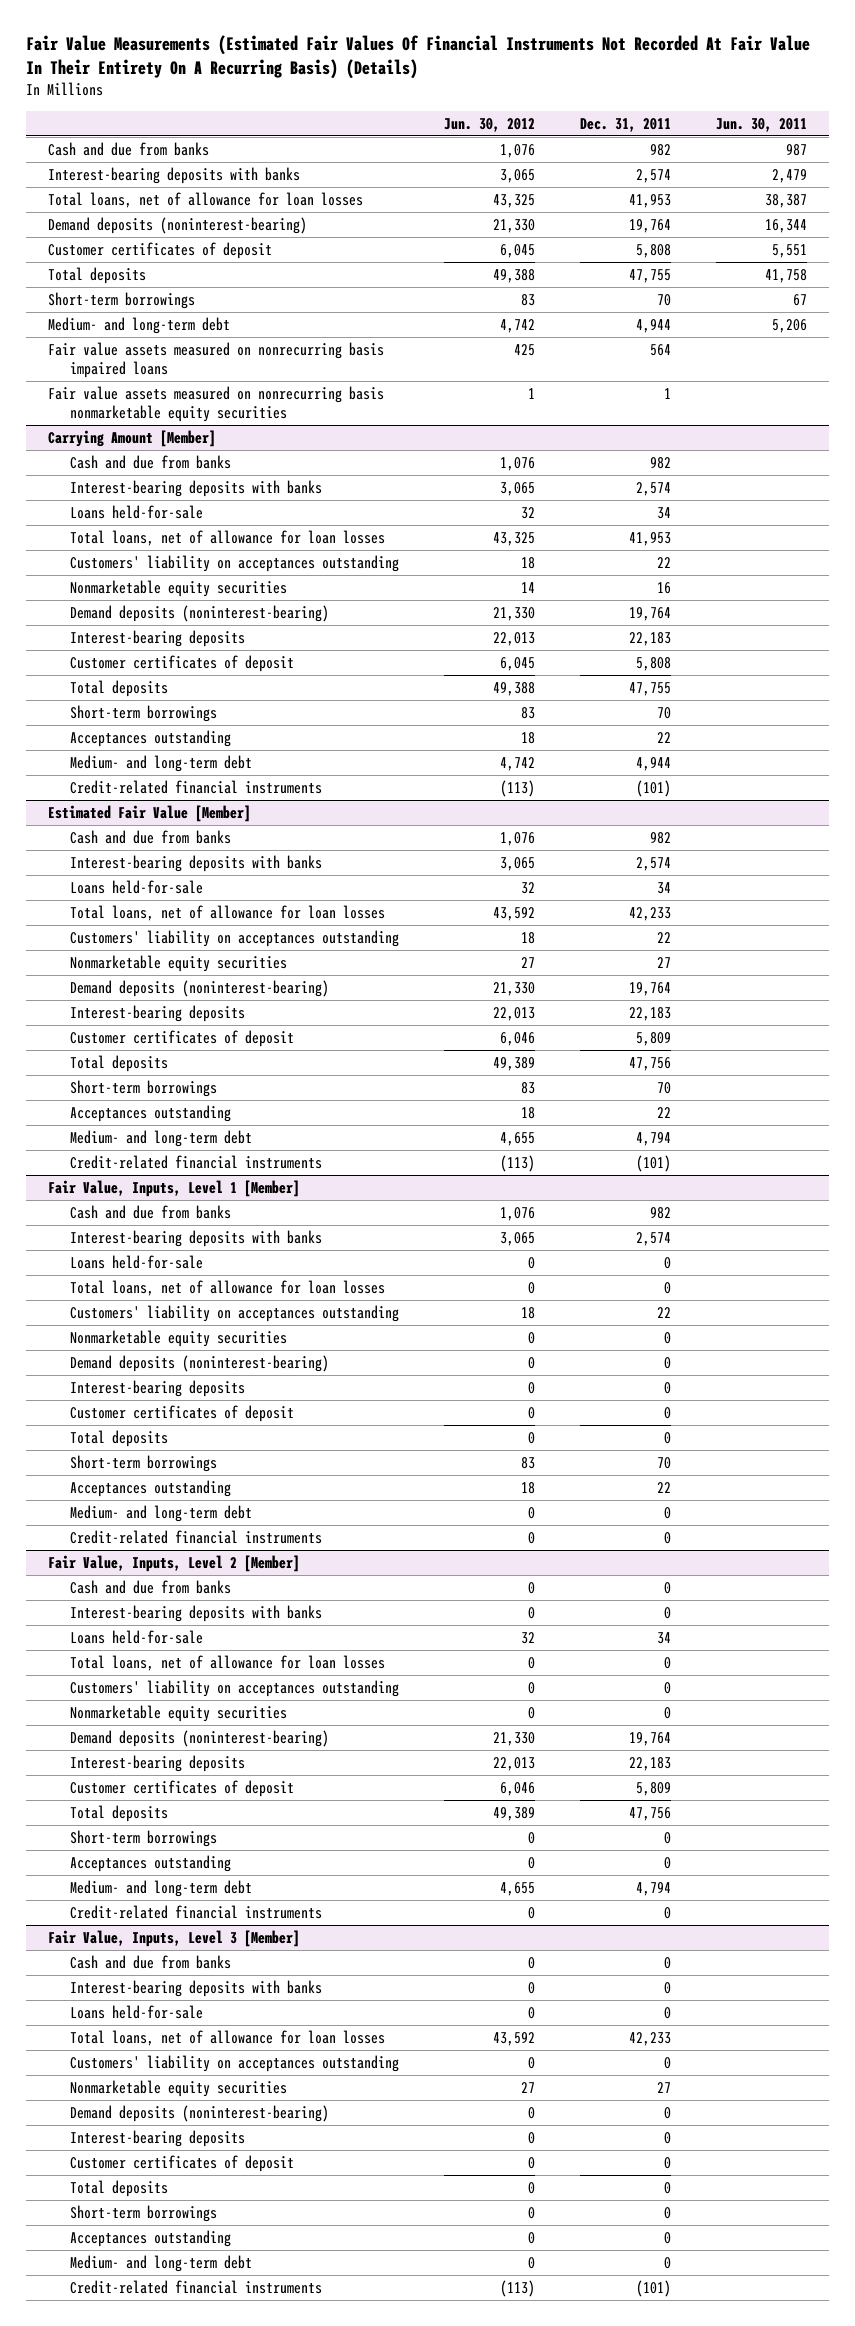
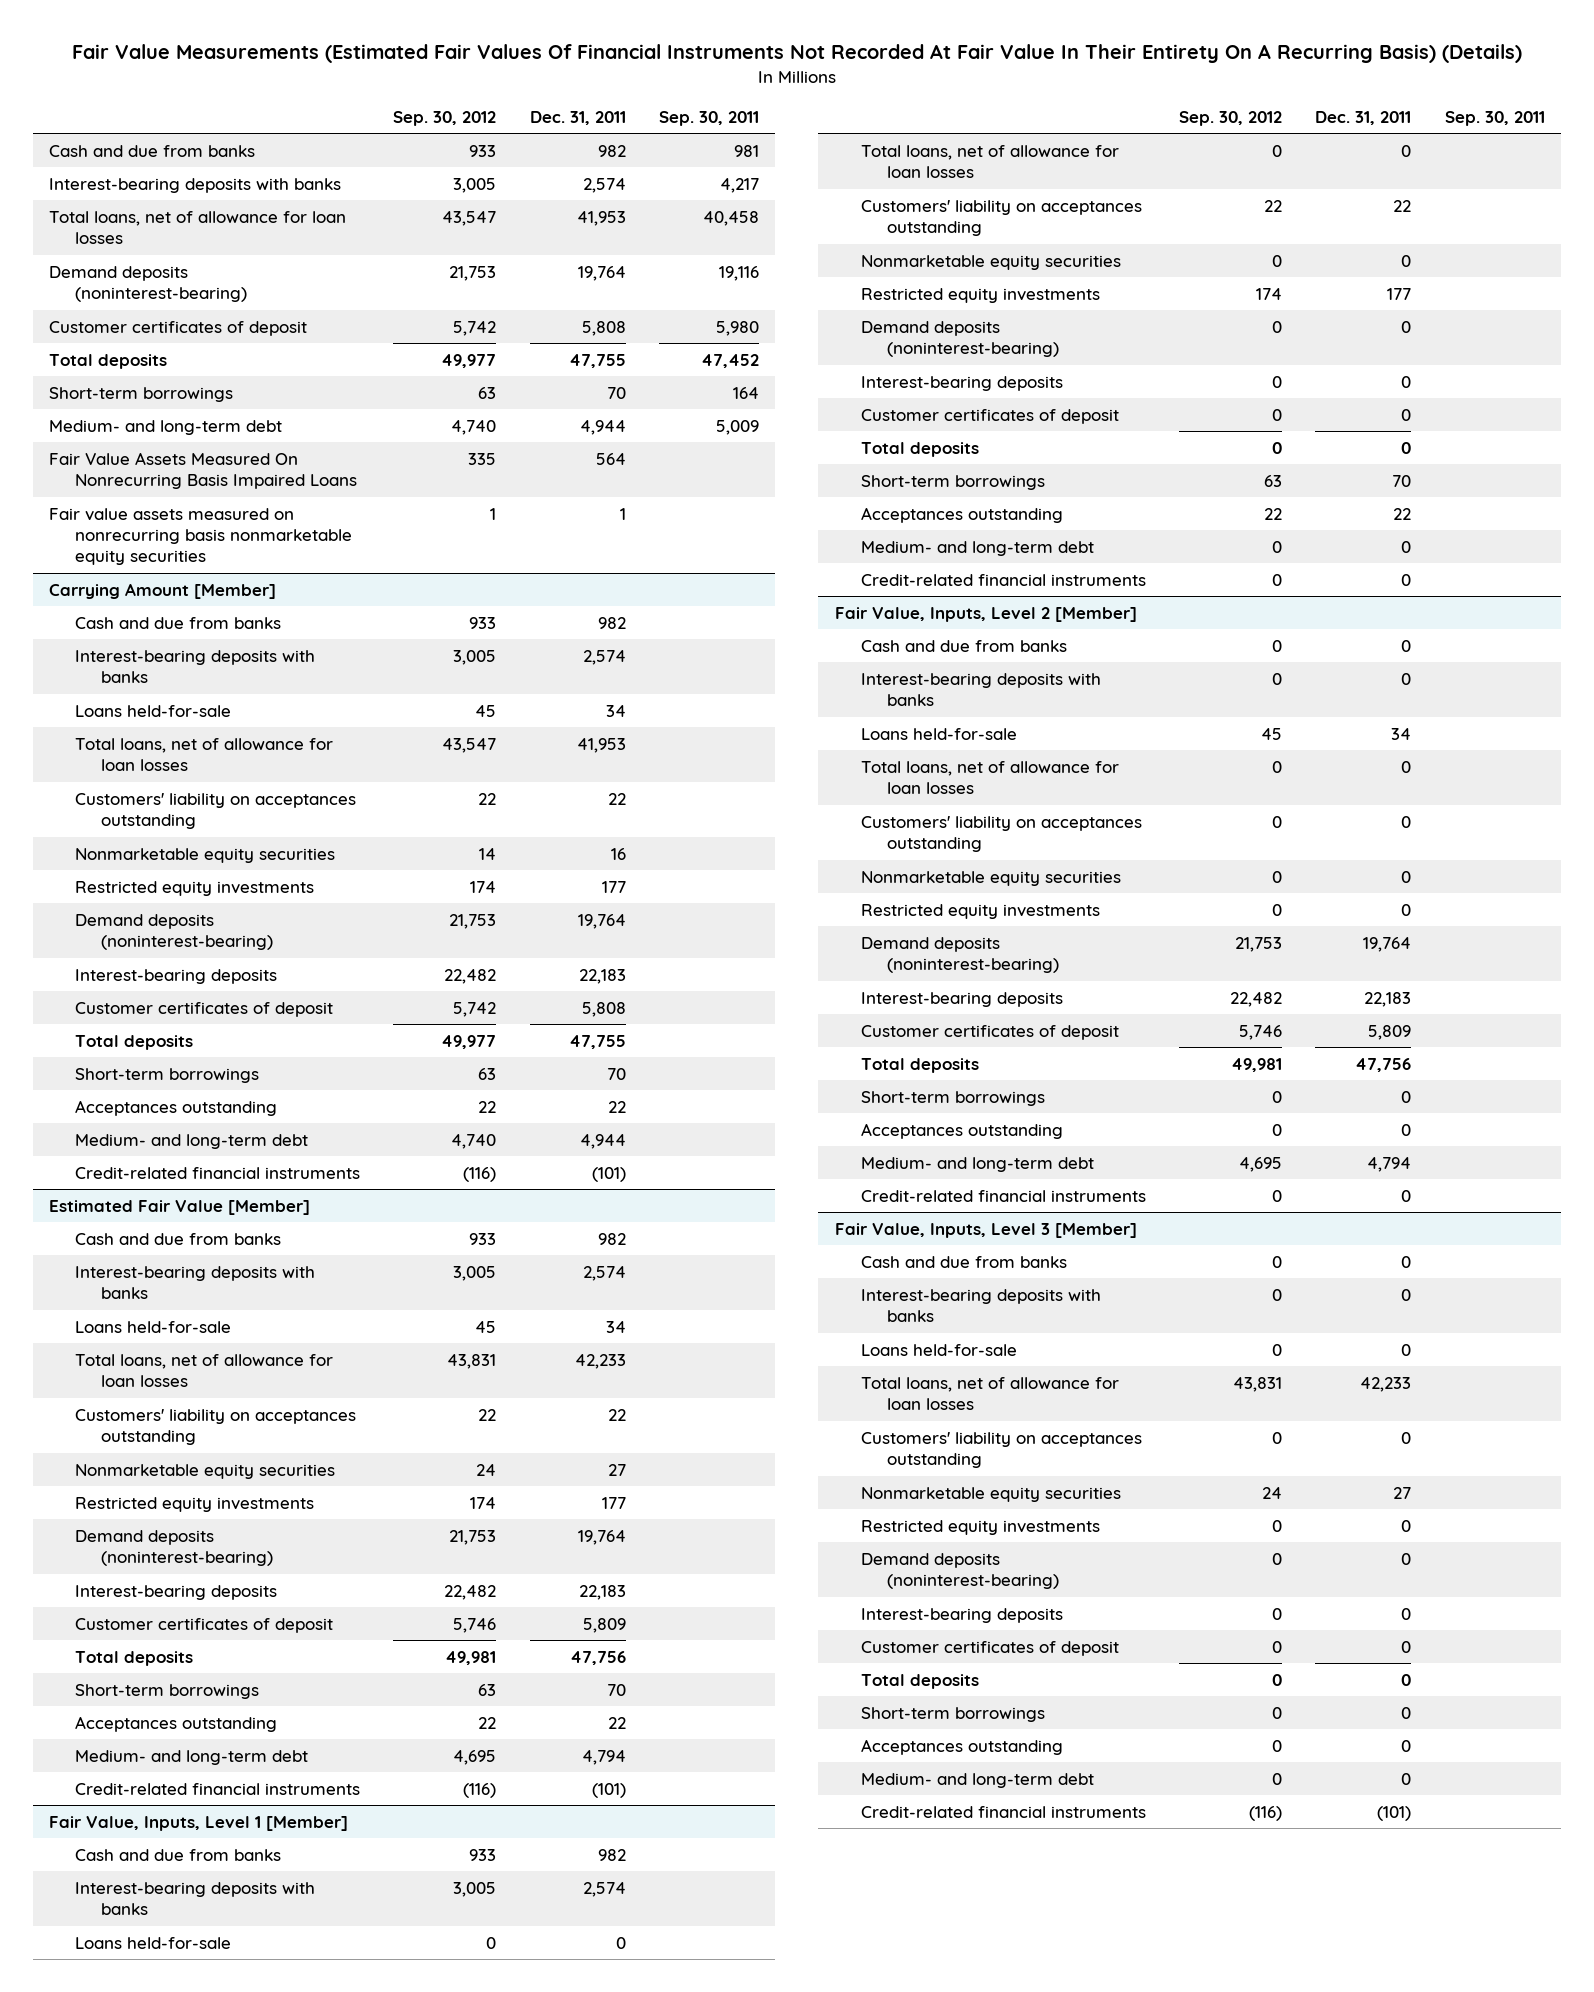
- | Jun. 30, 2012 | Dec. 31, 2011 | Jun. 30, 2011
+ | Sep. 30, 2012 | Dec. 31, 2011 | Sep. 30, 2011
- Fair value assets measured on nonrecurring basis impaired loans | 425 | 564 |
+ Fair Value Assets Measured On Nonrecurring Basis Impaired Loans | 335 | 564 |
@ Carrying Amount [Member]
+ Restricted equity investments | 174 | 177 |
@ Estimated Fair Value [Member]
+ Restricted equity investments | 174 | 177 |
@ Fair Value, Inputs, Level 1 [Member]
+ Restricted equity investments | 174 | 177 |
@ Fair Value, Inputs, Level 2 [Member]
+ Restricted equity investments | 0 | 0 |
@ Fair Value, Inputs, Level 3 [Member]
+ Restricted equity investments | 0 | 0 |

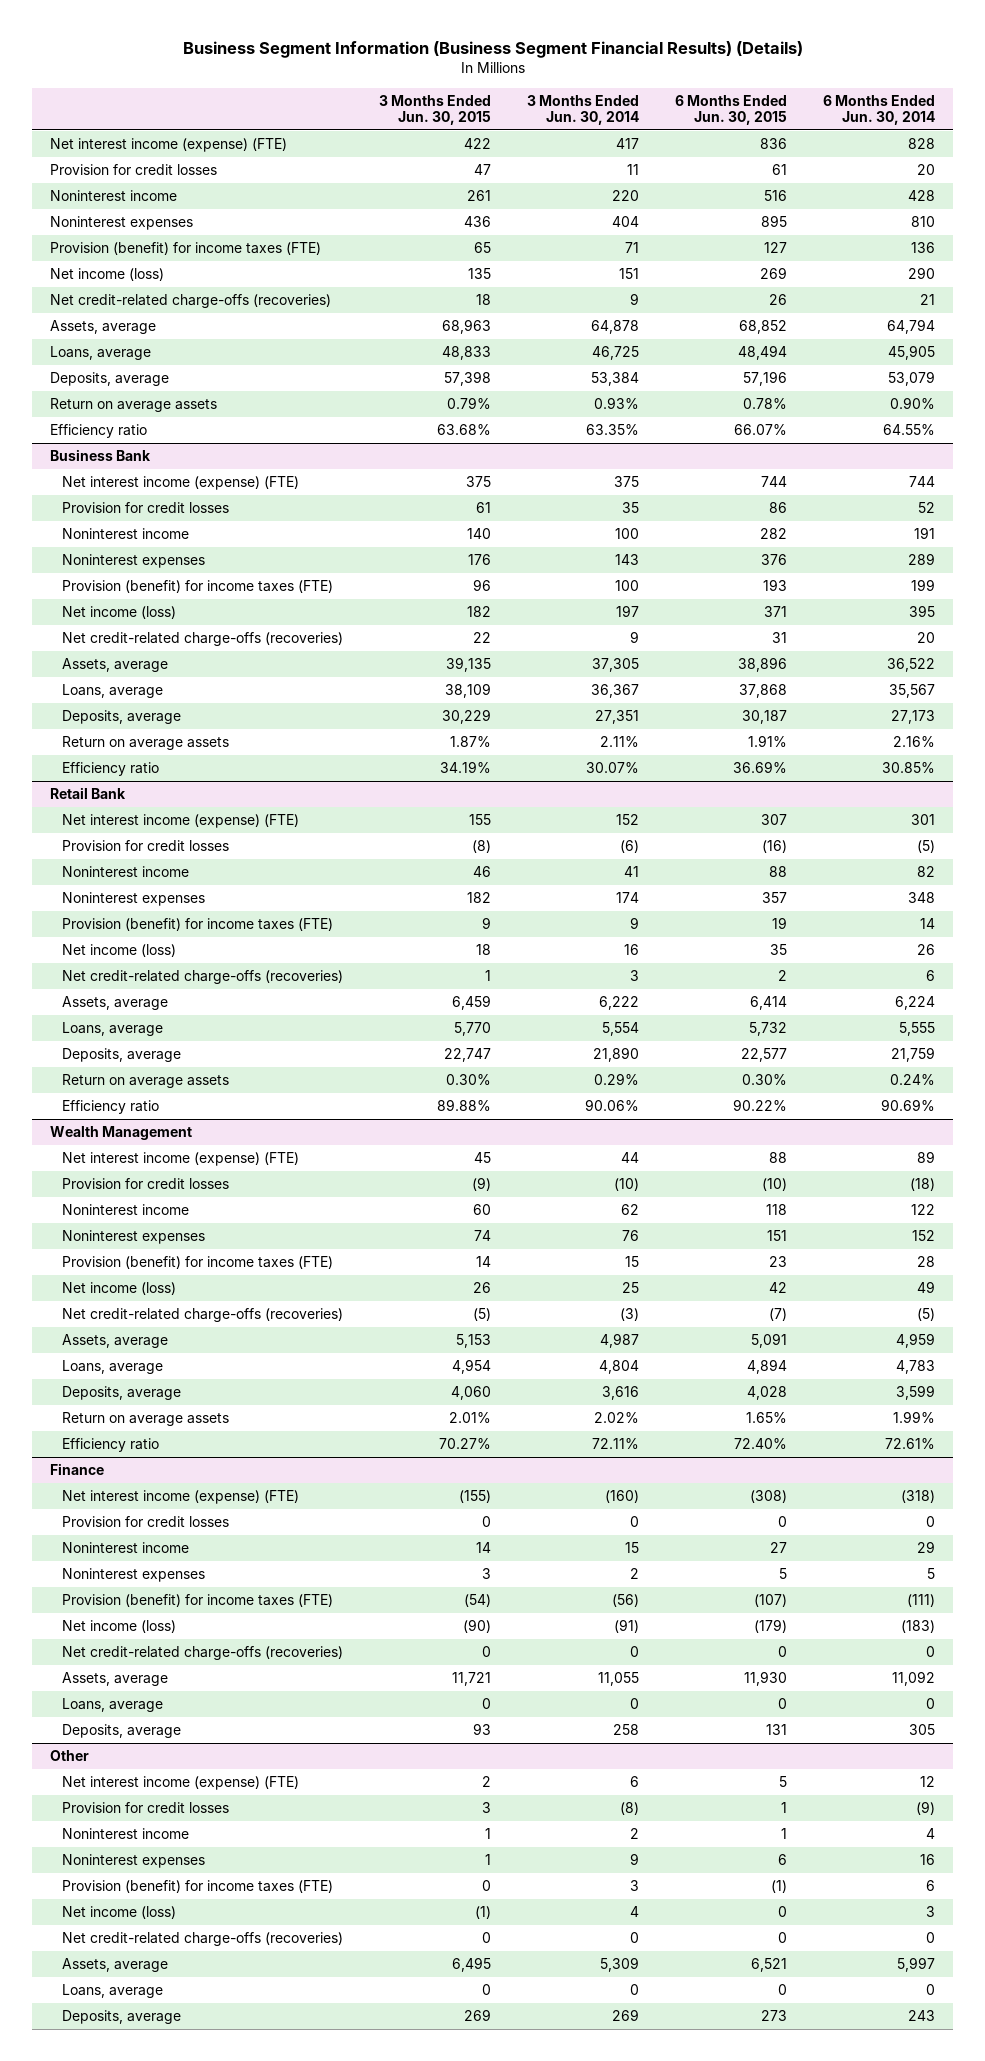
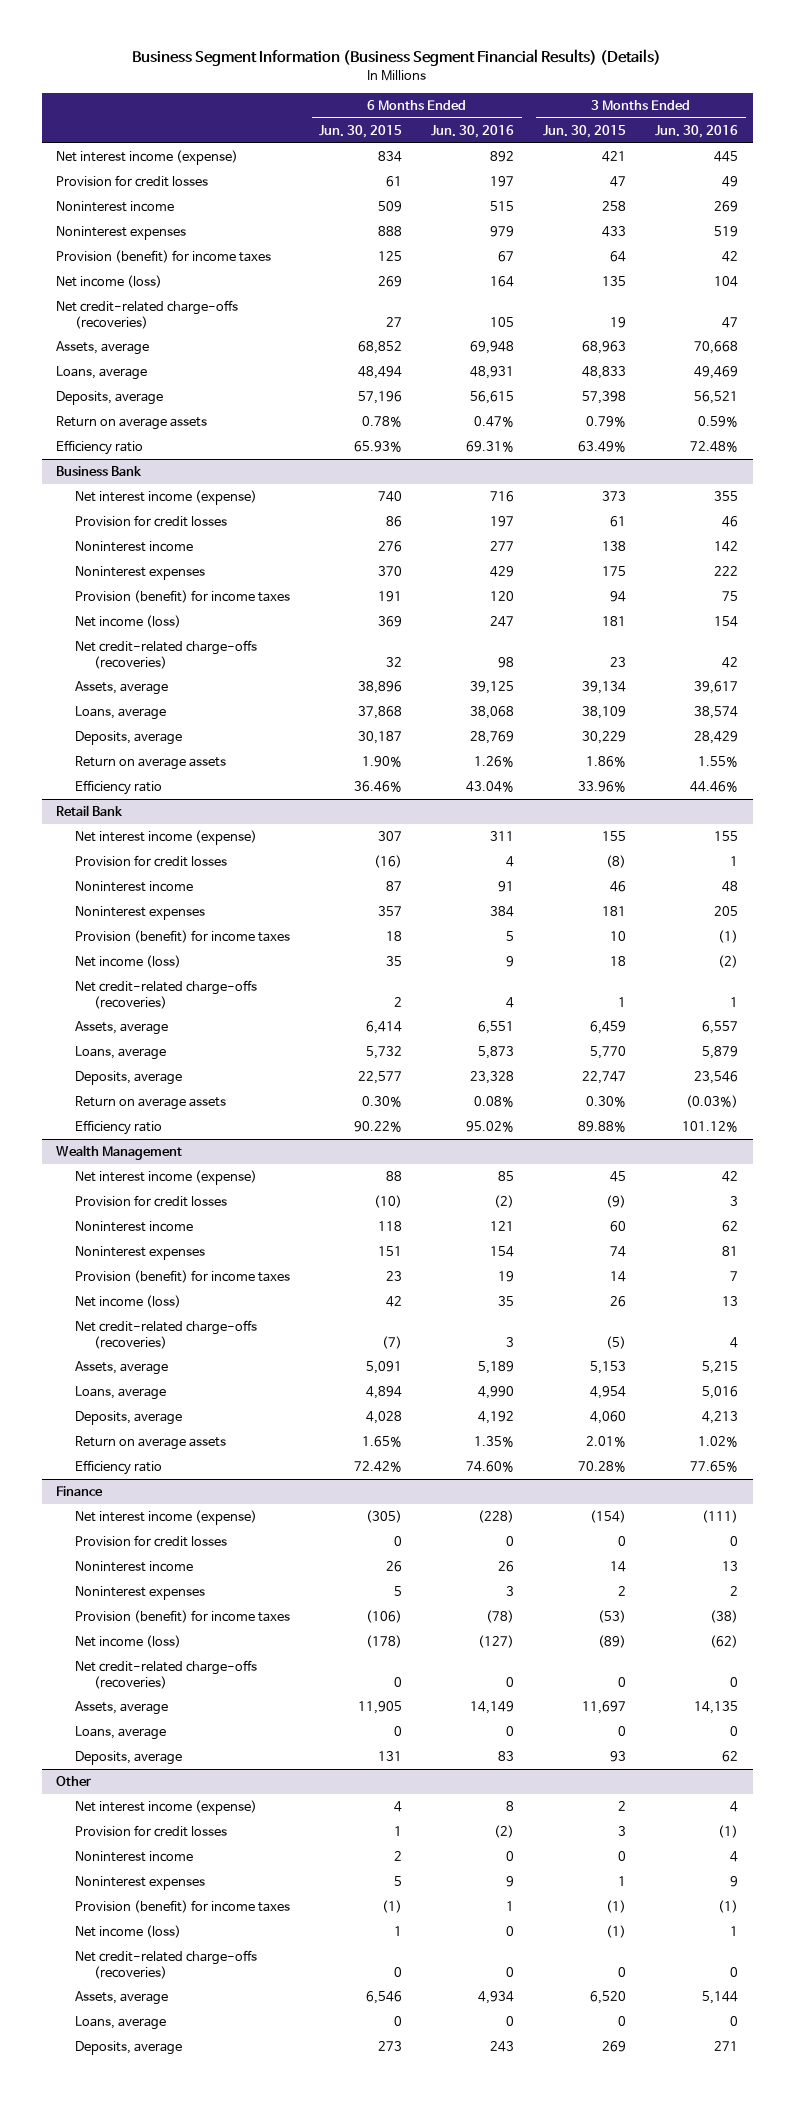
- | 3 Months Ended Jun. 30, 2015 | 3 Months Ended Jun. 30, 2014 | 6 Months Ended Jun. 30, 2015 | 6 Months Ended Jun. 30, 2014
+ | 6 Months Ended Jun. 30, 2015 | 6 Months Ended Jun. 30, 2016 | 3 Months Ended Jun. 30, 2015 | 3 Months Ended Jun. 30, 2016
- Net interest income (expense) (FTE) | 422 | 417 | 836 | 828
+ Net interest income (expense) | 834 | 892 | 421 | 445
- Noninterest income | 261 | 220 | 516 | 428
- Noninterest expenses | 436 | 404 | 895 | 810
- Provision (benefit) for income taxes (FTE) | 65 | 71 | 127 | 136
+ Noninterest income | 509 | 515 | 258 | 269
+ Noninterest expenses | 888 | 979 | 433 | 519
+ Provision (benefit) for income taxes | 125 | 67 | 64 | 42
- Net credit-related charge-offs (recoveries) | 18 | 9 | 26 | 21
+ Net credit-related charge-offs (recoveries) | 27 | 105 | 19 | 47
- Efficiency ratio | 63.68% | 63.35% | 66.07% | 64.55%
+ Efficiency ratio | 65.93% | 69.31% | 63.49% | 72.48%
@ Business Bank
- Net interest income (expense) (FTE) | 375 | 375 | 744 | 744
+ Net interest income (expense) | 740 | 716 | 373 | 355
- Noninterest income | 140 | 100 | 282 | 191
- Noninterest expenses | 176 | 143 | 376 | 289
- Provision (benefit) for income taxes (FTE) | 96 | 100 | 193 | 199
- Net income (loss) | 182 | 197 | 371 | 395
- Net credit-related charge-offs (recoveries) | 22 | 9 | 31 | 20
- Assets, average | 39,135 | 37,305 | 38,896 | 36,522
+ Noninterest income | 276 | 277 | 138 | 142
+ Noninterest expenses | 370 | 429 | 175 | 222
+ Provision (benefit) for income taxes | 191 | 120 | 94 | 75
+ Net income (loss) | 369 | 247 | 181 | 154
+ Net credit-related charge-offs (recoveries) | 32 | 98 | 23 | 42
+ Assets, average | 38,896 | 39,125 | 39,134 | 39,617
- Return on average assets | 1.87% | 2.11% | 1.91% | 2.16%
- Efficiency ratio | 34.19% | 30.07% | 36.69% | 30.85%
+ Return on average assets | 1.90% | 1.26% | 1.86% | 1.55%
+ Efficiency ratio | 36.46% | 43.04% | 33.96% | 44.46%
@ Retail Bank
- Net interest income (expense) (FTE) | 155 | 152 | 307 | 301
+ Net interest income (expense) | 307 | 311 | 155 | 155
- Noninterest income | 46 | 41 | 88 | 82
- Noninterest expenses | 182 | 174 | 357 | 348
- Provision (benefit) for income taxes (FTE) | 9 | 9 | 19 | 14
+ Noninterest income | 87 | 91 | 46 | 48
+ Noninterest expenses | 357 | 384 | 181 | 205
+ Provision (benefit) for income taxes | 18 | 5 | 10 | (1)
@ Wealth Management
- Net interest income (expense) (FTE) | 45 | 44 | 88 | 89
+ Net interest income (expense) | 88 | 85 | 45 | 42
- Provision (benefit) for income taxes (FTE) | 14 | 15 | 23 | 28
+ Provision (benefit) for income taxes | 23 | 19 | 14 | 7
- Efficiency ratio | 70.27% | 72.11% | 72.40% | 72.61%
+ Efficiency ratio | 72.42% | 74.60% | 70.28% | 77.65%
@ Finance
- Net interest income (expense) (FTE) | (155) | (160) | (308) | (318)
+ Net interest income (expense) | (305) | (228) | (154) | (111)
- Noninterest income | 14 | 15 | 27 | 29
- Noninterest expenses | 3 | 2 | 5 | 5
- Provision (benefit) for income taxes (FTE) | (54) | (56) | (107) | (111)
- Net income (loss) | (90) | (91) | (179) | (183)
+ Noninterest income | 26 | 26 | 14 | 13
+ Noninterest expenses | 5 | 3 | 2 | 2
+ Provision (benefit) for income taxes | (106) | (78) | (53) | (38)
+ Net income (loss) | (178) | (127) | (89) | (62)
- Assets, average | 11,721 | 11,055 | 11,930 | 11,092
+ Assets, average | 11,905 | 14,149 | 11,697 | 14,135
@ Other
- Net interest income (expense) (FTE) | 2 | 6 | 5 | 12
+ Net interest income (expense) | 4 | 8 | 2 | 4
- Noninterest income | 1 | 2 | 1 | 4
- Noninterest expenses | 1 | 9 | 6 | 16
- Provision (benefit) for income taxes (FTE) | 0 | 3 | (1) | 6
- Net income (loss) | (1) | 4 | 0 | 3
+ Noninterest income | 2 | 0 | 0 | 4
+ Noninterest expenses | 5 | 9 | 1 | 9
+ Provision (benefit) for income taxes | (1) | 1 | (1) | (1)
+ Net income (loss) | 1 | 0 | (1) | 1
- Assets, average | 6,495 | 5,309 | 6,521 | 5,997
+ Assets, average | 6,546 | 4,934 | 6,520 | 5,144

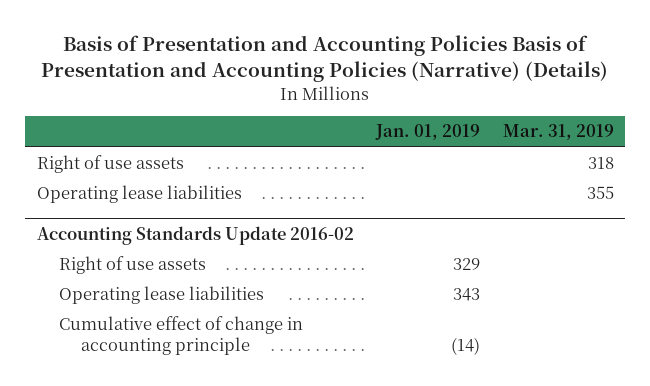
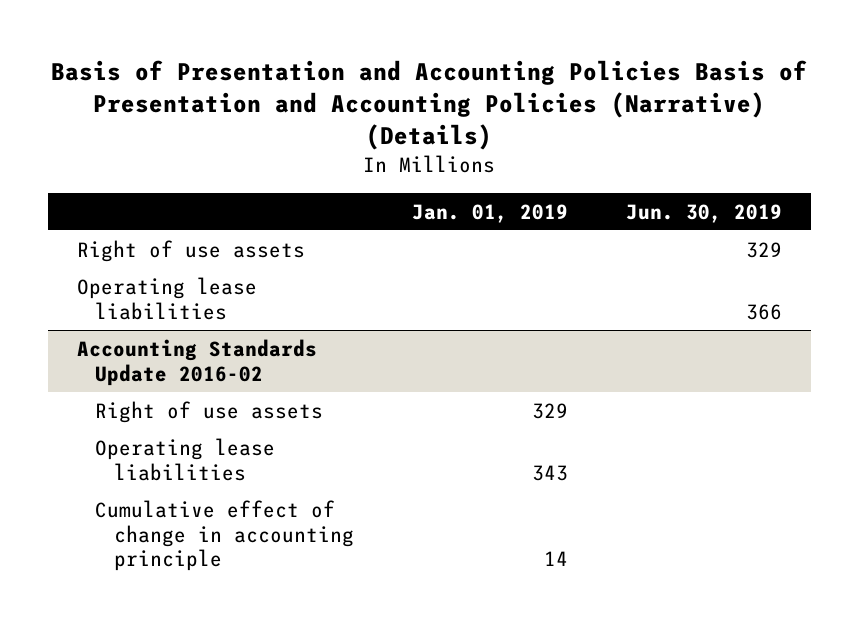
- | Jan. 01, 2019 | Mar. 31, 2019
+ | Jan. 01, 2019 | Jun. 30, 2019
@ Accounting Standards Update 2016-02
- Cumulative effect of change in accounting principle | (14) |
+ Cumulative effect of change in accounting principle | 14 |

